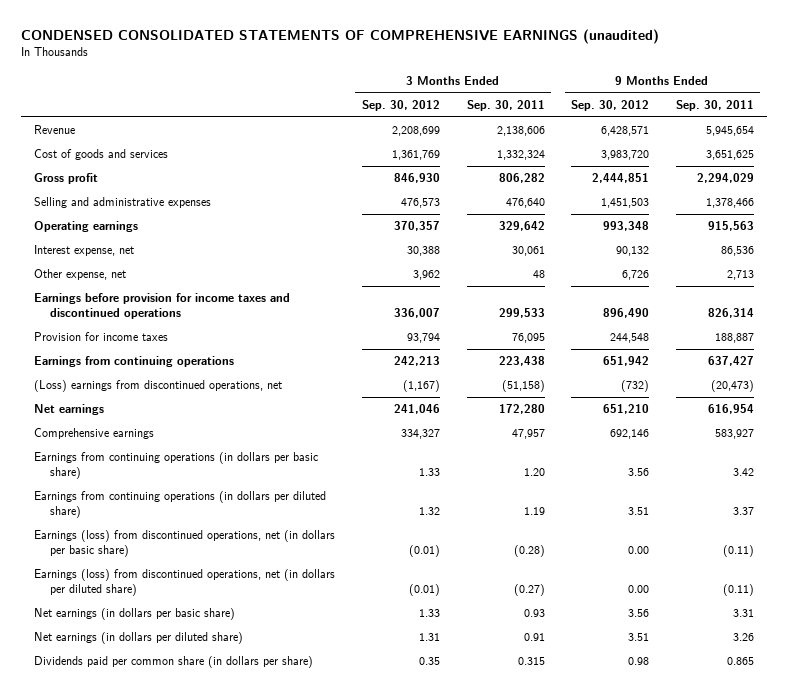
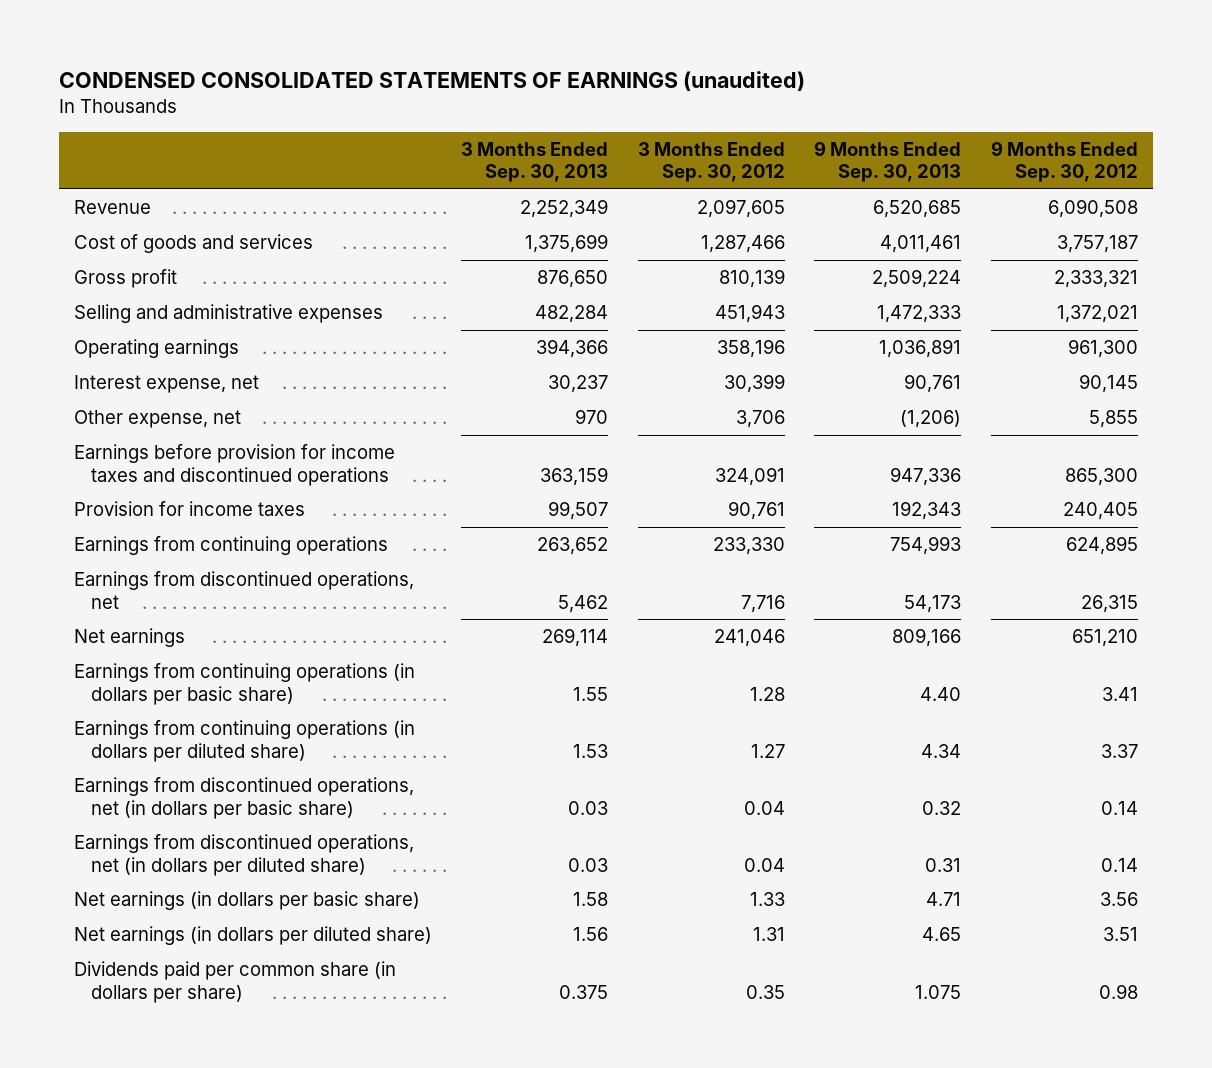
- CONDENSED CONSOLIDATED STATEMENTS OF COMPREHENSIVE EARNINGS (unaudited)
+ CONDENSED CONSOLIDATED STATEMENTS OF EARNINGS (unaudited)
- | 3 Months Ended Sep. 30, 2012 | 3 Months Ended Sep. 30, 2011 | 9 Months Ended Sep. 30, 2012 | 9 Months Ended Sep. 30, 2011
+ | 3 Months Ended Sep. 30, 2013 | 3 Months Ended Sep. 30, 2012 | 9 Months Ended Sep. 30, 2013 | 9 Months Ended Sep. 30, 2012
- Revenue | 2,208,699 | 2,138,606 | 6,428,571 | 5,945,654
- Cost of goods and services | 1,361,769 | 1,332,324 | 3,983,720 | 3,651,625
- Gross profit | 846,930 | 806,282 | 2,444,851 | 2,294,029
- Selling and administrative expenses | 476,573 | 476,640 | 1,451,503 | 1,378,466
- Operating earnings | 370,357 | 329,642 | 993,348 | 915,563
- Interest expense, net | 30,388 | 30,061 | 90,132 | 86,536
- Other expense, net | 3,962 | 48 | 6,726 | 2,713
- Earnings before provision for income taxes and discontinued operations | 336,007 | 299,533 | 896,490 | 826,314
- Provision for income taxes | 93,794 | 76,095 | 244,548 | 188,887
- Earnings from continuing operations | 242,213 | 223,438 | 651,942 | 637,427
- (Loss) earnings from discontinued operations, net | (1,167) | (51,158) | (732) | (20,473)
+ Revenue | 2,252,349 | 2,097,605 | 6,520,685 | 6,090,508
+ Cost of goods and services | 1,375,699 | 1,287,466 | 4,011,461 | 3,757,187
+ Gross profit | 876,650 | 810,139 | 2,509,224 | 2,333,321
+ Selling and administrative expenses | 482,284 | 451,943 | 1,472,333 | 1,372,021
+ Operating earnings | 394,366 | 358,196 | 1,036,891 | 961,300
+ Interest expense, net | 30,237 | 30,399 | 90,761 | 90,145
+ Other expense, net | 970 | 3,706 | (1,206) | 5,855
+ Earnings before provision for income taxes and discontinued operations | 363,159 | 324,091 | 947,336 | 865,300
+ Provision for income taxes | 99,507 | 90,761 | 192,343 | 240,405
+ Earnings from continuing operations | 263,652 | 233,330 | 754,993 | 624,895
+ Earnings from discontinued operations, net | 5,462 | 7,716 | 54,173 | 26,315
- Comprehensive earnings | 334,327 | 47,957 | 692,146 | 583,927
- Earnings from continuing operations (in dollars per basic share) | 1.33 | 1.20 | 3.56 | 3.42
- Earnings from continuing operations (in dollars per diluted share) | 1.32 | 1.19 | 3.51 | 3.37
- Earnings (loss) from discontinued operations, net (in dollars per basic share) | (0.01) | (0.28) | 0.00 | (0.11)
- Earnings (loss) from discontinued operations, net (in dollars per diluted share) | (0.01) | (0.27) | 0.00 | (0.11)
+ Earnings from continuing operations (in dollars per basic share) | 1.55 | 1.28 | 4.40 | 3.41
+ Earnings from continuing operations (in dollars per diluted share) | 1.53 | 1.27 | 4.34 | 3.37
+ Earnings from discontinued operations, net (in dollars per basic share) | 0.03 | 0.04 | 0.32 | 0.14
+ Earnings from discontinued operations, net (in dollars per diluted share) | 0.03 | 0.04 | 0.31 | 0.14

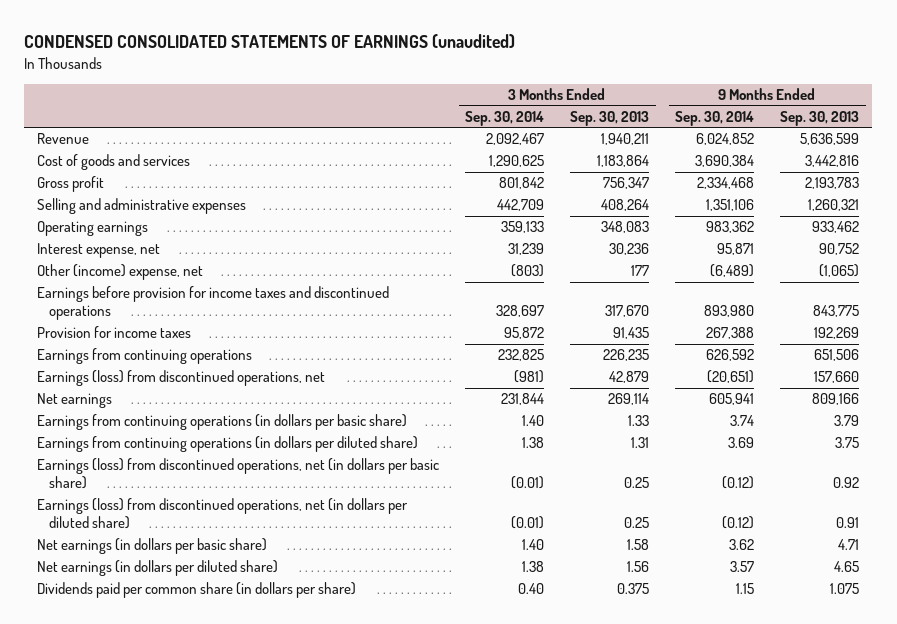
- | 3 Months Ended Sep. 30, 2013 | 3 Months Ended Sep. 30, 2012 | 9 Months Ended Sep. 30, 2013 | 9 Months Ended Sep. 30, 2012
+ | 3 Months Ended Sep. 30, 2014 | 3 Months Ended Sep. 30, 2013 | 9 Months Ended Sep. 30, 2014 | 9 Months Ended Sep. 30, 2013
- Revenue | 2,252,349 | 2,097,605 | 6,520,685 | 6,090,508
- Cost of goods and services | 1,375,699 | 1,287,466 | 4,011,461 | 3,757,187
- Gross profit | 876,650 | 810,139 | 2,509,224 | 2,333,321
- Selling and administrative expenses | 482,284 | 451,943 | 1,472,333 | 1,372,021
- Operating earnings | 394,366 | 358,196 | 1,036,891 | 961,300
- Interest expense, net | 30,237 | 30,399 | 90,761 | 90,145
- Other expense, net | 970 | 3,706 | (1,206) | 5,855
- Earnings before provision for income taxes and discontinued operations | 363,159 | 324,091 | 947,336 | 865,300
- Provision for income taxes | 99,507 | 90,761 | 192,343 | 240,405
- Earnings from continuing operations | 263,652 | 233,330 | 754,993 | 624,895
- Earnings from discontinued operations, net | 5,462 | 7,716 | 54,173 | 26,315
+ Revenue | 2,092,467 | 1,940,211 | 6,024,852 | 5,636,599
+ Cost of goods and services | 1,290,625 | 1,183,864 | 3,690,384 | 3,442,816
+ Gross profit | 801,842 | 756,347 | 2,334,468 | 2,193,783
+ Selling and administrative expenses | 442,709 | 408,264 | 1,351,106 | 1,260,321
+ Operating earnings | 359,133 | 348,083 | 983,362 | 933,462
+ Interest expense, net | 31,239 | 30,236 | 95,871 | 90,752
+ Other (income) expense, net | (803) | 177 | (6,489) | (1,065)
+ Earnings before provision for income taxes and discontinued operations | 328,697 | 317,670 | 893,980 | 843,775
+ Provision for income taxes | 95,872 | 91,435 | 267,388 | 192,269
+ Earnings from continuing operations | 232,825 | 226,235 | 626,592 | 651,506
+ Earnings (loss) from discontinued operations, net | (981) | 42,879 | (20,651) | 157,660
- Earnings from continuing operations (in dollars per basic share) | 1.55 | 1.28 | 4.40 | 3.41
- Earnings from continuing operations (in dollars per diluted share) | 1.53 | 1.27 | 4.34 | 3.37
- Earnings from discontinued operations, net (in dollars per basic share) | 0.03 | 0.04 | 0.32 | 0.14
- Earnings from discontinued operations, net (in dollars per diluted share) | 0.03 | 0.04 | 0.31 | 0.14
+ Earnings from continuing operations (in dollars per basic share) | 1.40 | 1.33 | 3.74 | 3.79
+ Earnings from continuing operations (in dollars per diluted share) | 1.38 | 1.31 | 3.69 | 3.75
+ Earnings (loss) from discontinued operations, net (in dollars per basic share) | (0.01) | 0.25 | (0.12) | 0.92
+ Earnings (loss) from discontinued operations, net (in dollars per diluted share) | (0.01) | 0.25 | (0.12) | 0.91

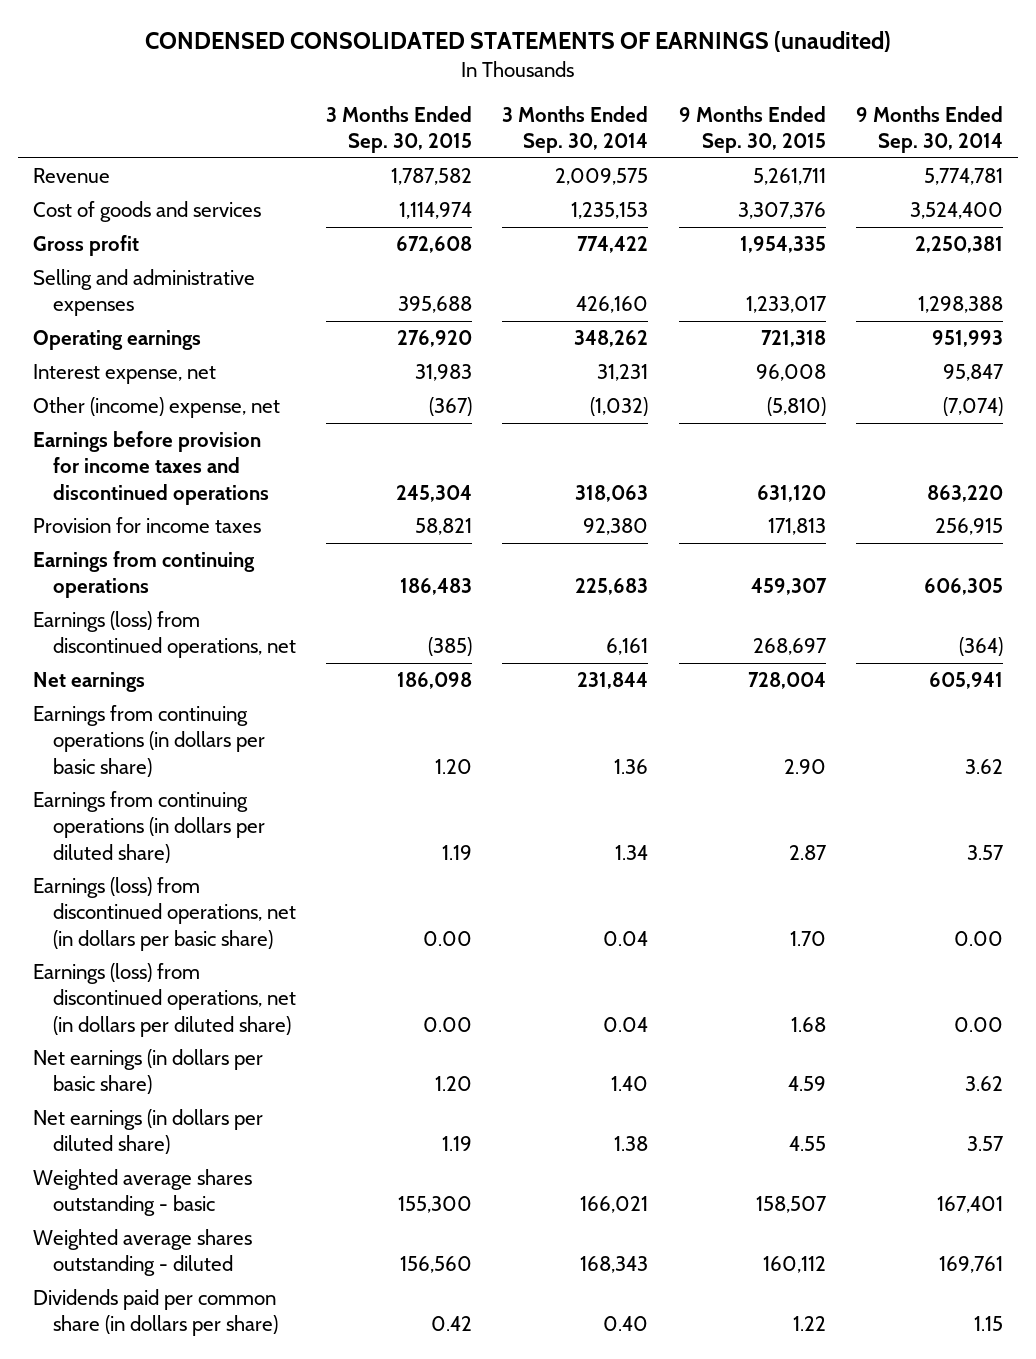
- | 3 Months Ended Sep. 30, 2014 | 3 Months Ended Sep. 30, 2013 | 9 Months Ended Sep. 30, 2014 | 9 Months Ended Sep. 30, 2013
+ | 3 Months Ended Sep. 30, 2015 | 3 Months Ended Sep. 30, 2014 | 9 Months Ended Sep. 30, 2015 | 9 Months Ended Sep. 30, 2014
- Revenue | 2,092,467 | 1,940,211 | 6,024,852 | 5,636,599
- Cost of goods and services | 1,290,625 | 1,183,864 | 3,690,384 | 3,442,816
- Gross profit | 801,842 | 756,347 | 2,334,468 | 2,193,783
- Selling and administrative expenses | 442,709 | 408,264 | 1,351,106 | 1,260,321
- Operating earnings | 359,133 | 348,083 | 983,362 | 933,462
- Interest expense, net | 31,239 | 30,236 | 95,871 | 90,752
- Other (income) expense, net | (803) | 177 | (6,489) | (1,065)
- Earnings before provision for income taxes and discontinued operations | 328,697 | 317,670 | 893,980 | 843,775
- Provision for income taxes | 95,872 | 91,435 | 267,388 | 192,269
- Earnings from continuing operations | 232,825 | 226,235 | 626,592 | 651,506
- Earnings (loss) from discontinued operations, net | (981) | 42,879 | (20,651) | 157,660
+ Revenue | 1,787,582 | 2,009,575 | 5,261,711 | 5,774,781
+ Cost of goods and services | 1,114,974 | 1,235,153 | 3,307,376 | 3,524,400
+ Gross profit | 672,608 | 774,422 | 1,954,335 | 2,250,381
+ Selling and administrative expenses | 395,688 | 426,160 | 1,233,017 | 1,298,388
+ Operating earnings | 276,920 | 348,262 | 721,318 | 951,993
+ Interest expense, net | 31,983 | 31,231 | 96,008 | 95,847
+ Other (income) expense, net | (367) | (1,032) | (5,810) | (7,074)
+ Earnings before provision for income taxes and discontinued operations | 245,304 | 318,063 | 631,120 | 863,220
+ Provision for income taxes | 58,821 | 92,380 | 171,813 | 256,915
+ Earnings from continuing operations | 186,483 | 225,683 | 459,307 | 606,305
+ Earnings (loss) from discontinued operations, net | (385) | 6,161 | 268,697 | (364)
- Earnings from continuing operations (in dollars per basic share) | 1.40 | 1.33 | 3.74 | 3.79
- Earnings from continuing operations (in dollars per diluted share) | 1.38 | 1.31 | 3.69 | 3.75
- Earnings (loss) from discontinued operations, net (in dollars per basic share) | (0.01) | 0.25 | (0.12) | 0.92
- Earnings (loss) from discontinued operations, net (in dollars per diluted share) | (0.01) | 0.25 | (0.12) | 0.91
+ Earnings from continuing operations (in dollars per basic share) | 1.20 | 1.36 | 2.90 | 3.62
+ Earnings from continuing operations (in dollars per diluted share) | 1.19 | 1.34 | 2.87 | 3.57
+ Earnings (loss) from discontinued operations, net (in dollars per basic share) | 0.00 | 0.04 | 1.70 | 0.00
+ Earnings (loss) from discontinued operations, net (in dollars per diluted share) | 0.00 | 0.04 | 1.68 | 0.00
+ Weighted average shares outstanding - basic | 155,300 | 166,021 | 158,507 | 167,401
+ Weighted average shares outstanding - diluted | 156,560 | 168,343 | 160,112 | 169,761

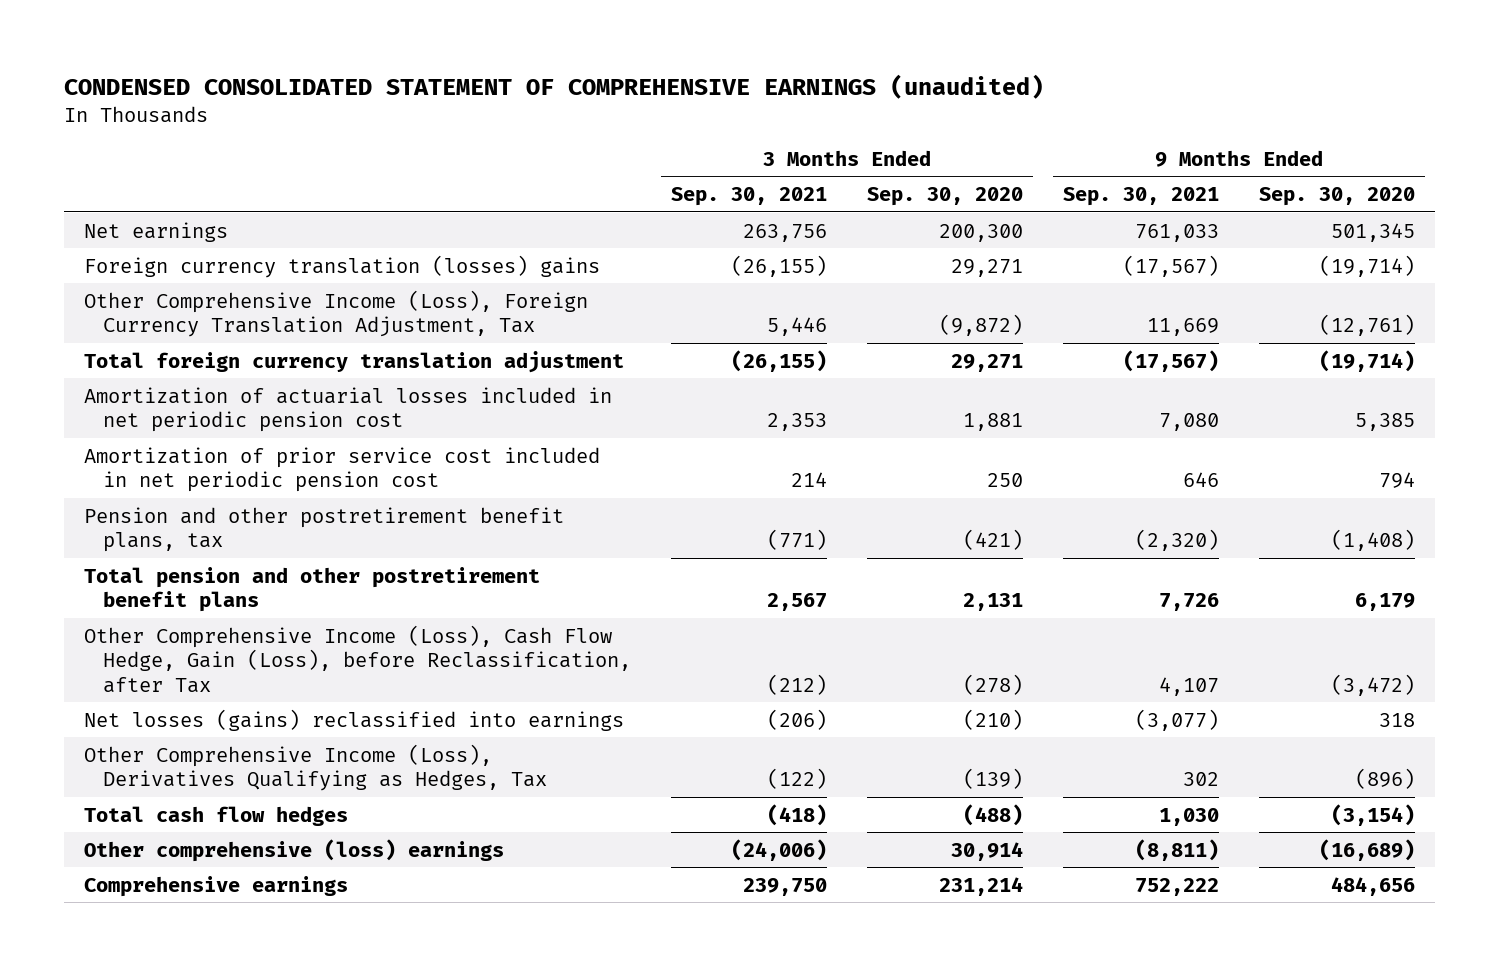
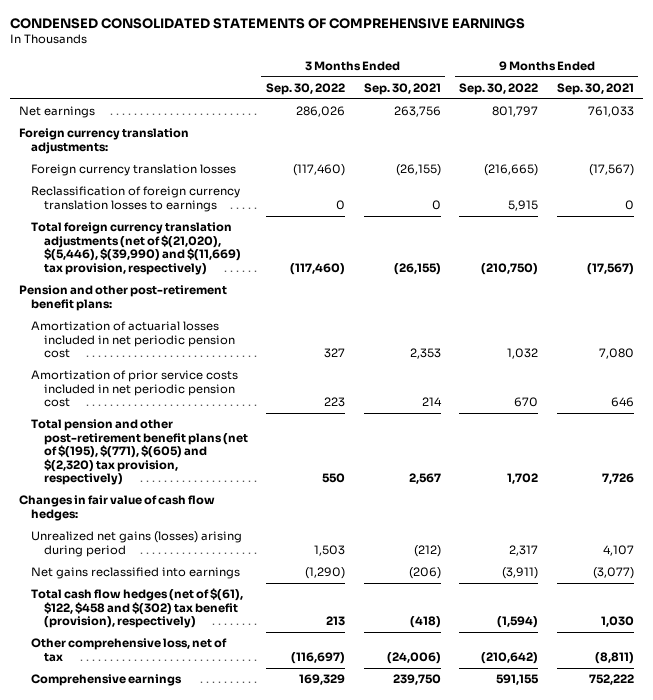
- CONDENSED CONSOLIDATED STATEMENT OF COMPREHENSIVE EARNINGS (unaudited)
+ CONDENSED CONSOLIDATED STATEMENTS OF COMPREHENSIVE EARNINGS
- | 3 Months Ended Sep. 30, 2021 | 3 Months Ended Sep. 30, 2020 | 9 Months Ended Sep. 30, 2021 | 9 Months Ended Sep. 30, 2020
+ | 3 Months Ended Sep. 30, 2022 | 3 Months Ended Sep. 30, 2021 | 9 Months Ended Sep. 30, 2022 | 9 Months Ended Sep. 30, 2021
- Foreign currency translation (losses) gains | (26,155) | 29,271 | (17,567) | (19,714)
- Other Comprehensive Income (Loss), Foreign Currency Translation Adjustment, Tax | 5,446 | (9,872) | 11,669 | (12,761)
- Total foreign currency translation adjustment | (26,155) | 29,271 | (17,567) | (19,714)
+ Foreign currency translation adjustments:
+ Foreign currency translation losses | (117,460) | (26,155) | (216,665) | (17,567)
+ Reclassification of foreign currency translation losses to earnings | 0 | 0 | 5,915 | 0
+ Total foreign currency translation adjustments (net of $(21,020), $(5,446), $(39,990) and $(11,669) tax provision, respectively) | (117,460) | (26,155) | (210,750) | (17,567)
+ Pension and other post-retirement benefit plans:
- Amortization of prior service cost included in net periodic pension cost | 214 | 250 | 646 | 794
- Pension and other postretirement benefit plans, tax | (771) | (421) | (2,320) | (1,408)
- Total pension and other postretirement benefit plans | 2,567 | 2,131 | 7,726 | 6,179
- Other Comprehensive Income (Loss), Cash Flow Hedge, Gain (Loss), before Reclassification, after Tax | (212) | (278) | 4,107 | (3,472)
- Net losses (gains) reclassified into earnings | (206) | (210) | (3,077) | 318
- Other Comprehensive Income (Loss), Derivatives Qualifying as Hedges, Tax | (122) | (139) | 302 | (896)
- Total cash flow hedges | (418) | (488) | 1,030 | (3,154)
- Other comprehensive (loss) earnings | (24,006) | 30,914 | (8,811) | (16,689)
+ Amortization of prior service costs included in net periodic pension cost | 223 | 214 | 670 | 646
+ Total pension and other post-retirement benefit plans (net of $(195), $(771), $(605) and $(2,320) tax provision, respectively) | 550 | 2,567 | 1,702 | 7,726
+ Changes in fair value of cash flow hedges:
+ Unrealized net gains (losses) arising during period | 1,503 | (212) | 2,317 | 4,107
+ Net gains reclassified into earnings | (1,290) | (206) | (3,911) | (3,077)
+ Total cash flow hedges (net of $(61), $122, $458 and $(302) tax benefit (provision), respectively) | 213 | (418) | (1,594) | 1,030
+ Other comprehensive loss, net of tax | (116,697) | (24,006) | (210,642) | (8,811)

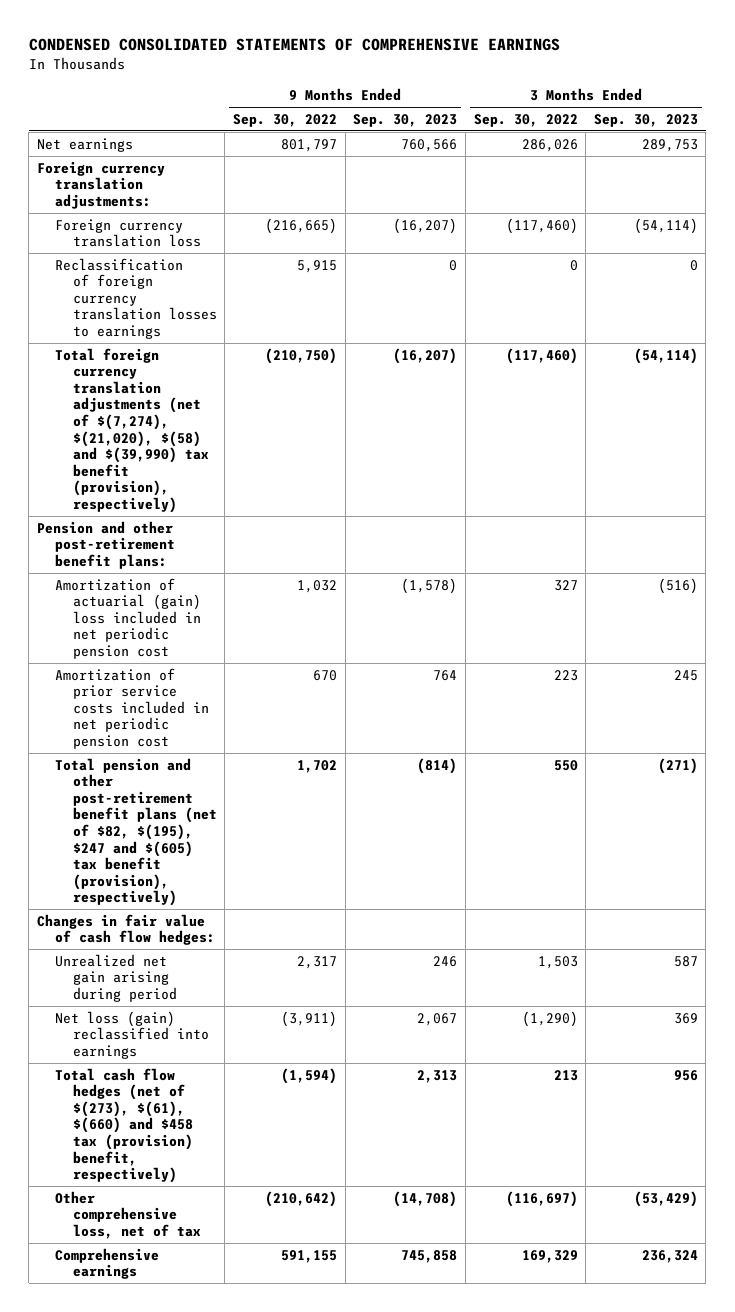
- | 3 Months Ended Sep. 30, 2022 | 3 Months Ended Sep. 30, 2021 | 9 Months Ended Sep. 30, 2022 | 9 Months Ended Sep. 30, 2021
+ | 9 Months Ended Sep. 30, 2022 | 9 Months Ended Sep. 30, 2023 | 3 Months Ended Sep. 30, 2022 | 3 Months Ended Sep. 30, 2023
- Foreign currency translation losses | (117,460) | (26,155) | (216,665) | (17,567)
+ Foreign currency translation loss | (216,665) | (16,207) | (117,460) | (54,114)
- Total foreign currency translation adjustments (net of $(21,020), $(5,446), $(39,990) and $(11,669) tax provision, respectively) | (117,460) | (26,155) | (210,750) | (17,567)
+ Total foreign currency translation adjustments (net of $(7,274), $(21,020), $(58) and $(39,990) tax benefit (provision), respectively) | (210,750) | (16,207) | (117,460) | (54,114)
- Amortization of actuarial losses included in net periodic pension cost | 327 | 2,353 | 1,032 | 7,080
+ Amortization of actuarial (gain) loss included in net periodic pension cost | 1,032 | (1,578) | 327 | (516)
- Total pension and other post-retirement benefit plans (net of $(195), $(771), $(605) and $(2,320) tax provision, respectively) | 550 | 2,567 | 1,702 | 7,726
+ Total pension and other post-retirement benefit plans (net of $82, $(195), $247 and $(605) tax benefit (provision), respectively) | 1,702 | (814) | 550 | (271)
- Unrealized net gains (losses) arising during period | 1,503 | (212) | 2,317 | 4,107
- Net gains reclassified into earnings | (1,290) | (206) | (3,911) | (3,077)
- Total cash flow hedges (net of $(61), $122, $458 and $(302) tax benefit (provision), respectively) | 213 | (418) | (1,594) | 1,030
+ Unrealized net gain arising during period | 2,317 | 246 | 1,503 | 587
+ Net loss (gain) reclassified into earnings | (3,911) | 2,067 | (1,290) | 369
+ Total cash flow hedges (net of $(273), $(61), $(660) and $458 tax (provision) benefit, respectively) | (1,594) | 2,313 | 213 | 956

